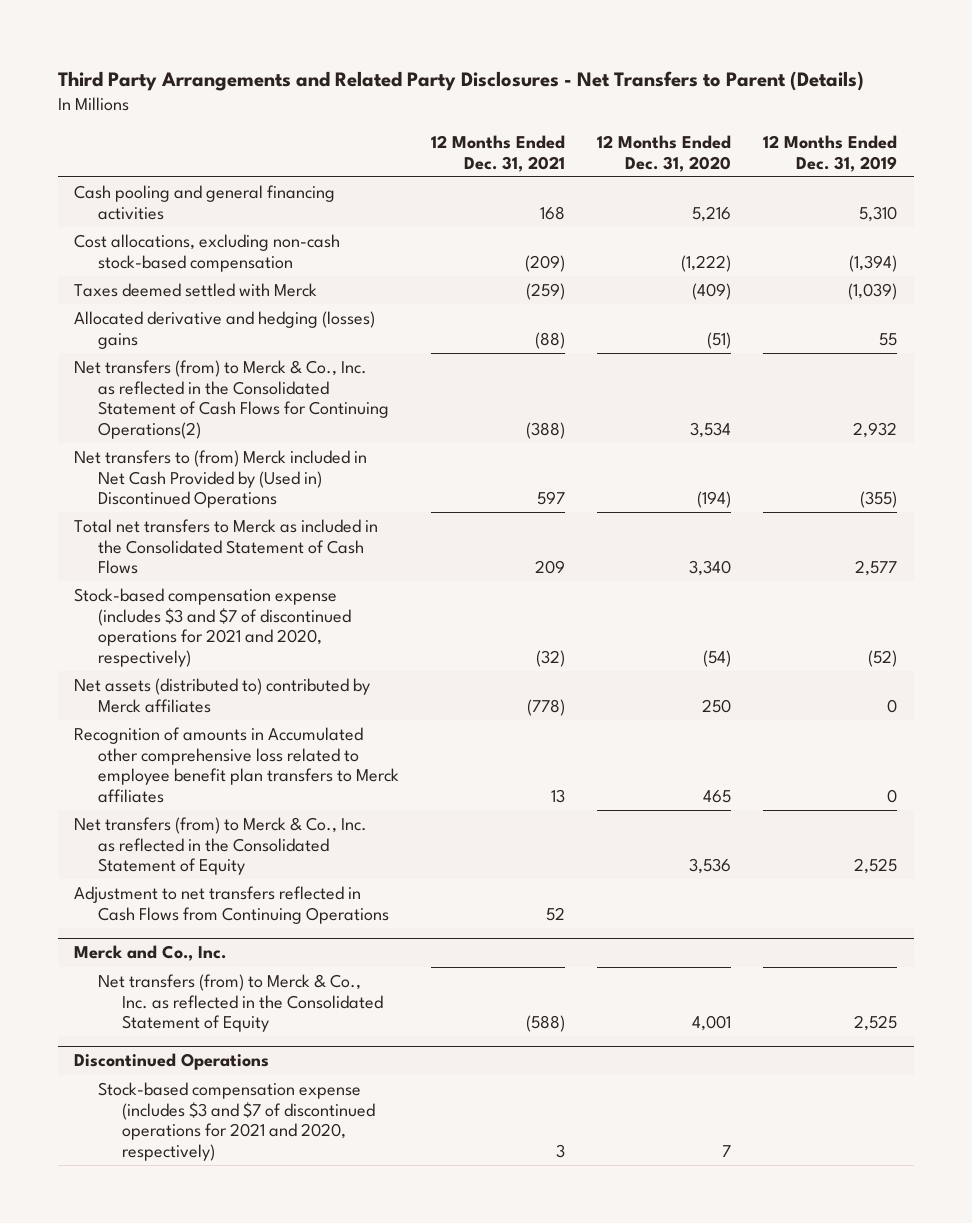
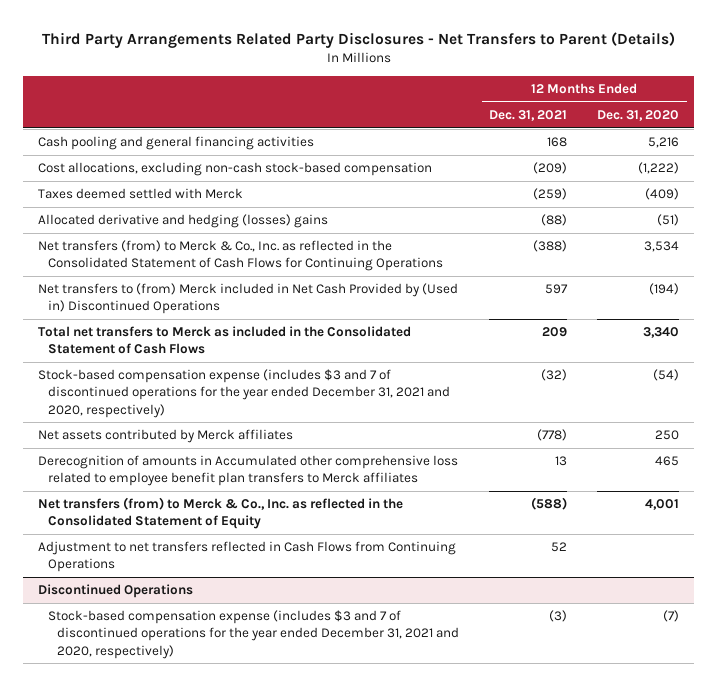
- Third Party Arrangements and Related Party Disclosures - Net Transfers to Parent (Details)
+ Third Party Arrangements Related Party Disclosures - Net Transfers to Parent (Details)
- | 12 Months Ended Dec. 31, 2021 | 12 Months Ended Dec. 31, 2020 | 12 Months Ended Dec. 31, 2019
+ | 12 Months Ended Dec. 31, 2021 | 12 Months Ended Dec. 31, 2020
- Net transfers (from) to Merck & Co., Inc. as reflected in the Consolidated Statement of Cash Flows for Continuing Operations(2) | (388) | 3,534 | 2,932
+ Net transfers (from) to Merck & Co., Inc. as reflected in the Consolidated Statement of Cash Flows for Continuing Operations | (388) | 3,534
- Stock-based compensation expense (includes $3 and $7 of discontinued operations for 2021 and 2020, respectively) | (32) | (54) | (52)
- Net assets (distributed to) contributed by Merck affiliates | (778) | 250 | 0
- Recognition of amounts in Accumulated other comprehensive loss related to employee benefit plan transfers to Merck affiliates | 13 | 465 | 0
- Net transfers (from) to Merck & Co., Inc. as reflected in the Consolidated Statement of Equity | | 3,536 | 2,525
- Merck and Co., Inc.
+ Stock-based compensation expense (includes $3 and 7 of discontinued operations for the year ended December 31, 2021 and 2020, respectively) | (32) | (54)
+ Net assets contributed by Merck affiliates | (778) | 250
+ Derecognition of amounts in Accumulated other comprehensive loss related to employee benefit plan transfers to Merck affiliates | 13 | 465
moved down: Adjustment to net transfers reflected in Cash Flows from Continuing Operations | 52 |
@ Discontinued Operations
- Stock-based compensation expense (includes $3 and $7 of discontinued operations for 2021 and 2020, respectively) | 3 | 7 |
+ Stock-based compensation expense (includes $3 and 7 of discontinued operations for the year ended December 31, 2021 and 2020, respectively) | (3) | (7)

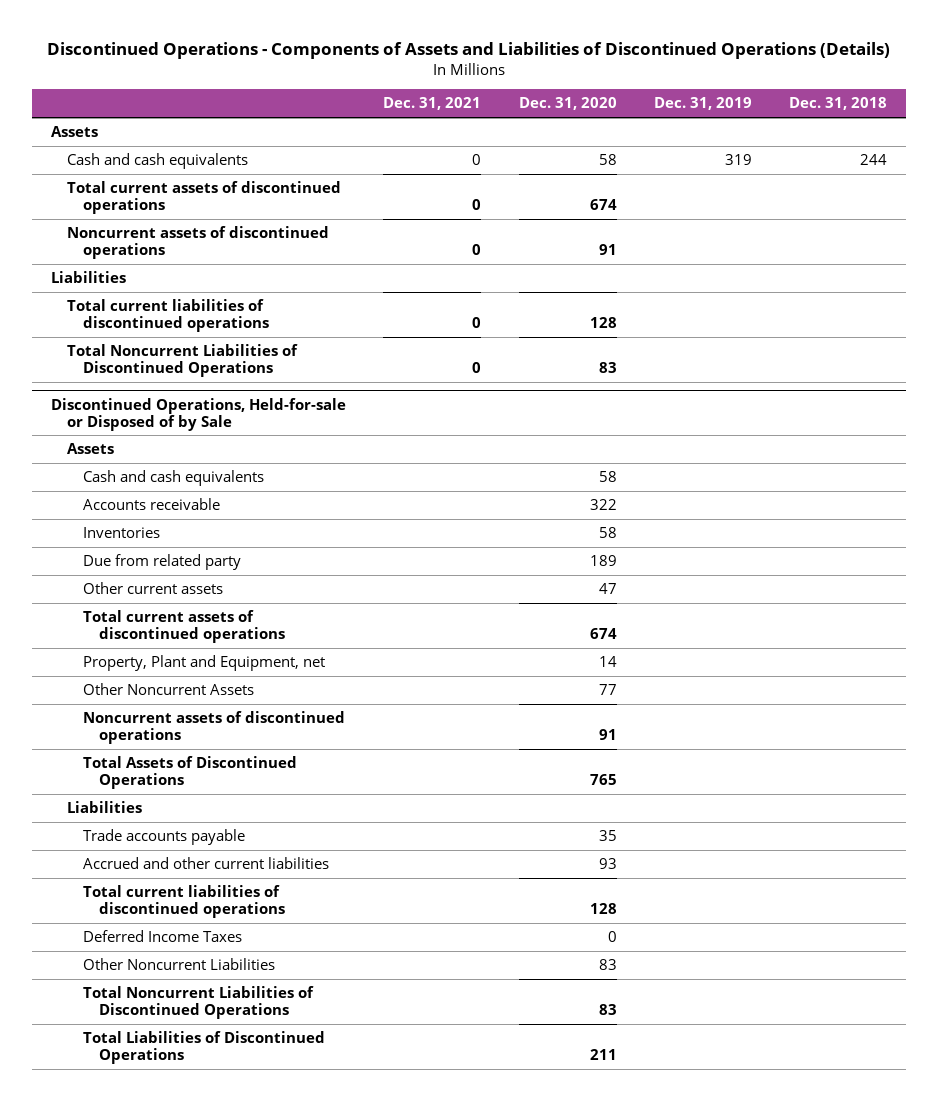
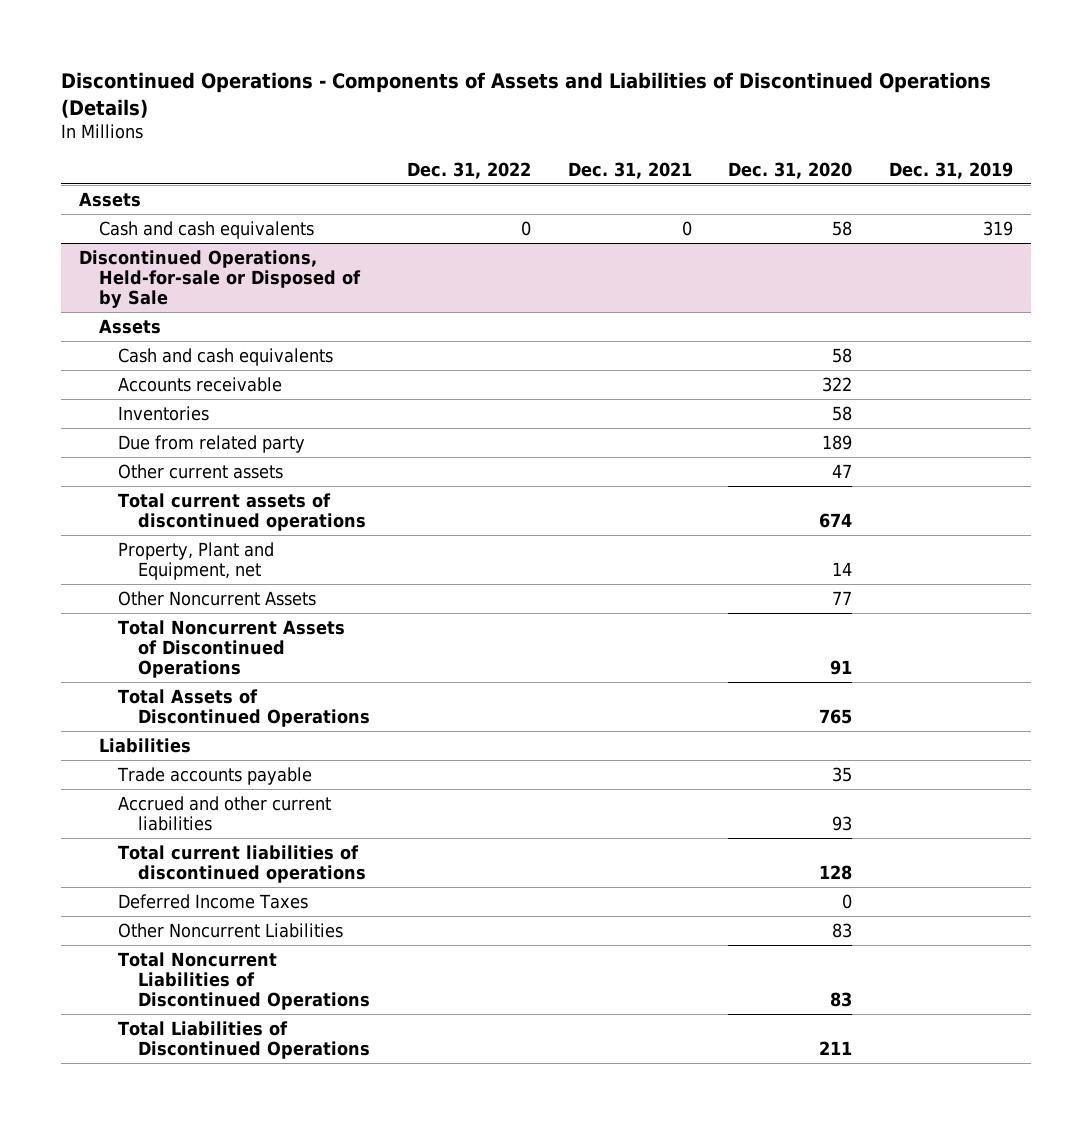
- | Dec. 31, 2021 | Dec. 31, 2020 | Dec. 31, 2019 | Dec. 31, 2018
+ | Dec. 31, 2022 | Dec. 31, 2021 | Dec. 31, 2020 | Dec. 31, 2019
- Total current assets of discontinued operations | 0 | 674 | |
- Noncurrent assets of discontinued operations | 0 | 91 | |
- Liabilities
- Total current liabilities of discontinued operations | 0 | 128 | |
- Total Noncurrent Liabilities of Discontinued Operations | 0 | 83 | |
@ Discontinued Operations, Held-for-sale or Disposed of by Sale
- Noncurrent assets of discontinued operations | | 91 | |
+ Total Noncurrent Assets of Discontinued Operations | | | 91 |

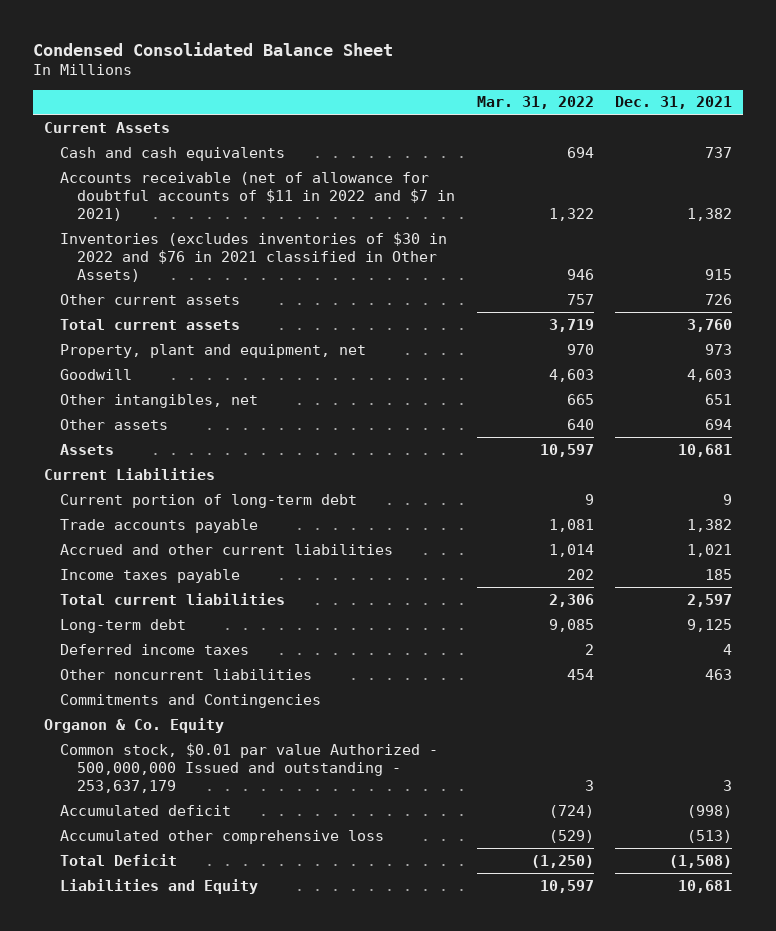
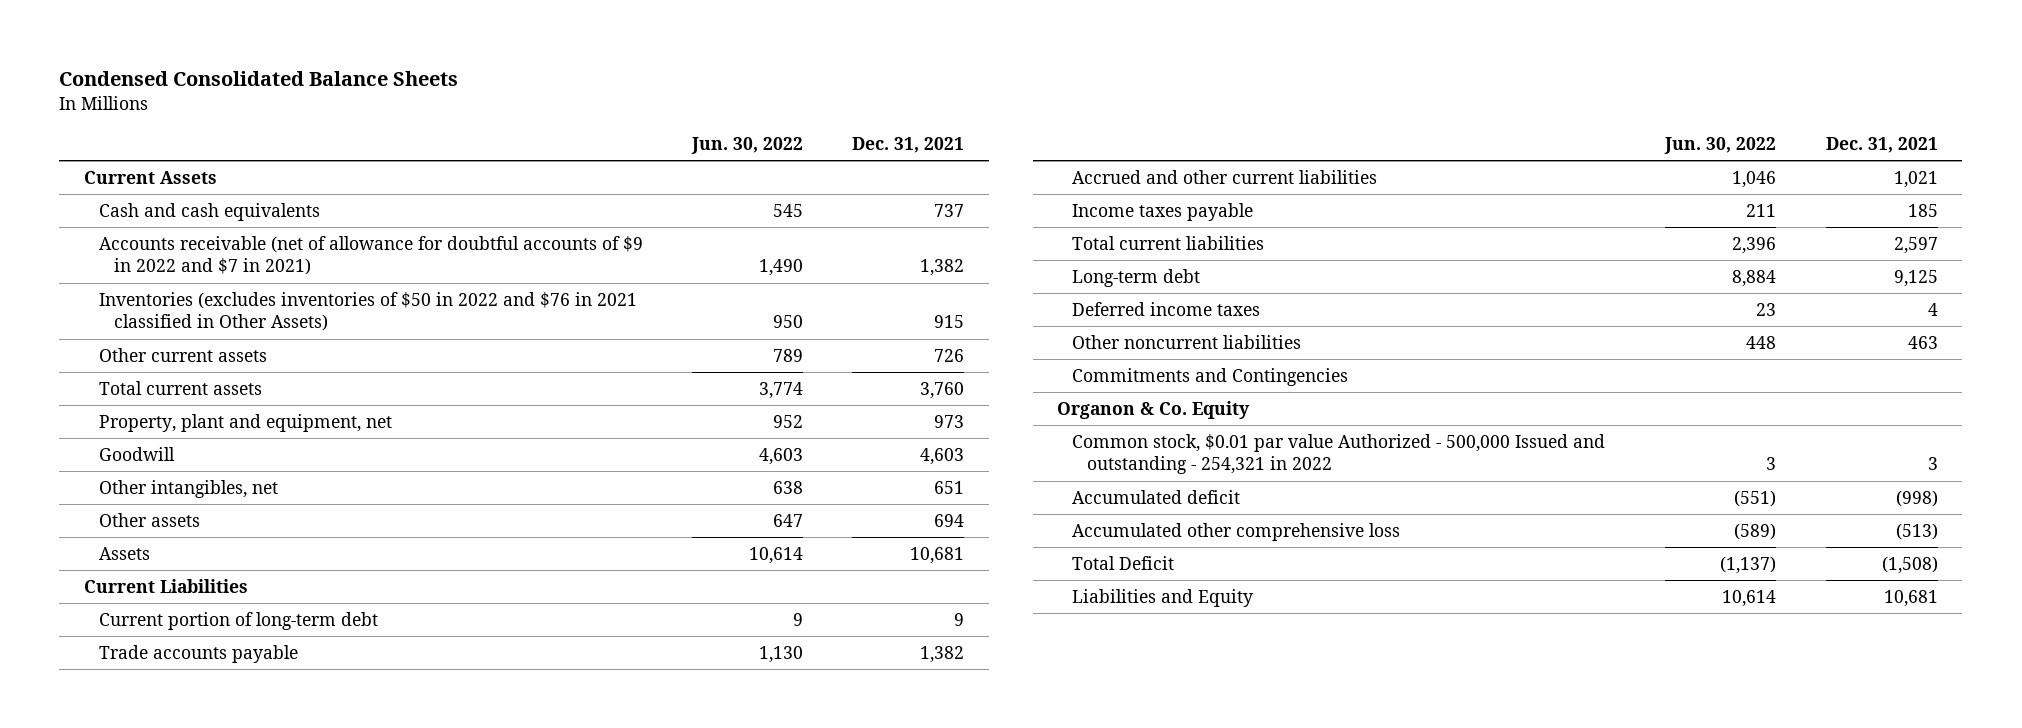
- Condensed Consolidated Balance Sheet
+ Condensed Consolidated Balance Sheets
- | Mar. 31, 2022 | Dec. 31, 2021
+ | Jun. 30, 2022 | Dec. 31, 2021
- Accounts receivable (net of allowance for doubtful accounts of $11 in 2022 and $7 in 2021) | 1,322 | 1,382
- Inventories (excludes inventories of $30 in 2022 and $76 in 2021 classified in Other Assets) | 946 | 915
+ Accounts receivable (net of allowance for doubtful accounts of $9 in 2022 and $7 in 2021) | 1,490 | 1,382
+ Inventories (excludes inventories of $50 in 2022 and $76 in 2021 classified in Other Assets) | 950 | 915
- Common stock, $0.01 par value Authorized - 500,000,000 Issued and outstanding - 253,637,179 | 3 | 3
+ Common stock, $0.01 par value Authorized - 500,000 Issued and outstanding - 254,321 in 2022 | 3 | 3

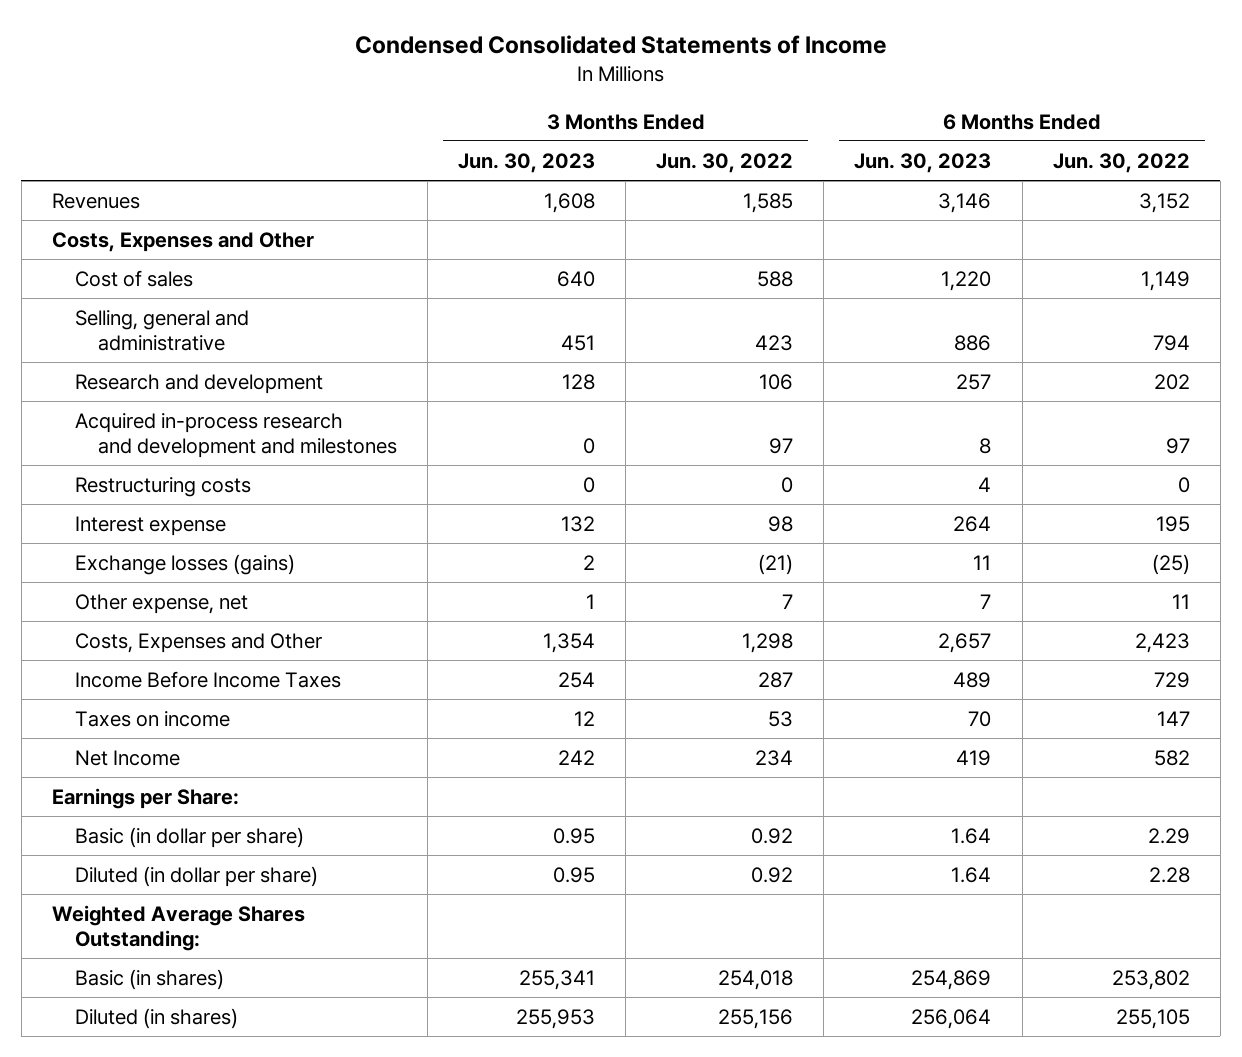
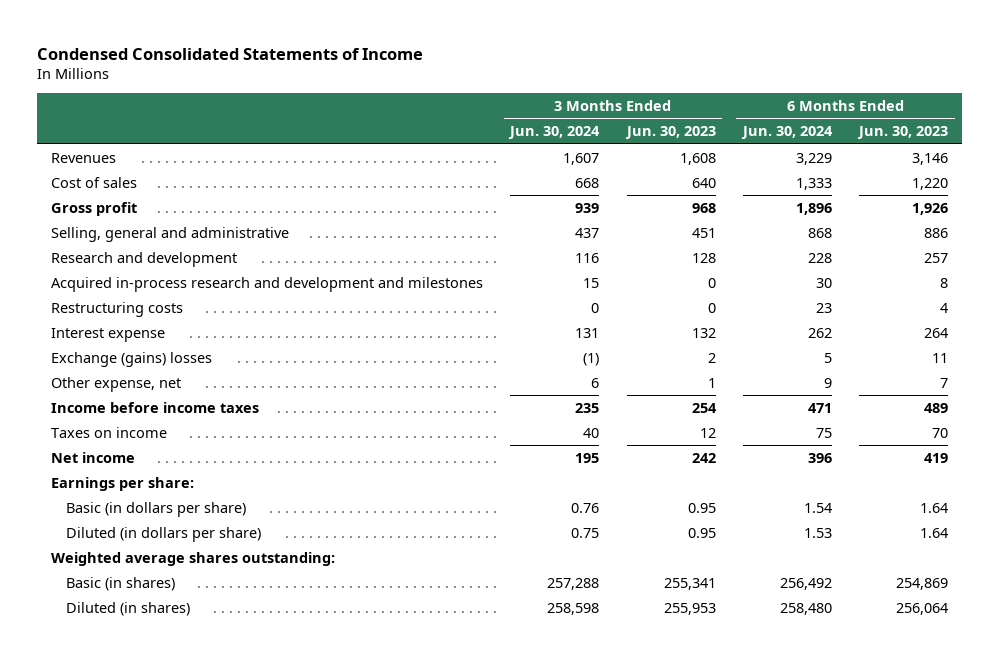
- | 3 Months Ended Jun. 30, 2023 | 3 Months Ended Jun. 30, 2022 | 6 Months Ended Jun. 30, 2023 | 6 Months Ended Jun. 30, 2022
+ | 3 Months Ended Jun. 30, 2024 | 3 Months Ended Jun. 30, 2023 | 6 Months Ended Jun. 30, 2024 | 6 Months Ended Jun. 30, 2023
- Costs, Expenses and Other
+ Gross profit | 939 | 968 | 1,896 | 1,926
- Exchange losses (gains) | 2 | (21) | 11 | (25)
+ Exchange (gains) losses | (1) | 2 | 5 | 11
- Costs, Expenses and Other | 1,354 | 1,298 | 2,657 | 2,423
- Income Before Income Taxes | 254 | 287 | 489 | 729
+ Income before income taxes | 235 | 254 | 471 | 489
- Net Income | 242 | 234 | 419 | 582
- Earnings per Share:
- Basic (in dollar per share) | 0.95 | 0.92 | 1.64 | 2.29
- Diluted (in dollar per share) | 0.95 | 0.92 | 1.64 | 2.28
- Weighted Average Shares Outstanding:
+ Net income | 195 | 242 | 396 | 419
+ Earnings per share:
+ Basic (in dollars per share) | 0.76 | 0.95 | 1.54 | 1.64
+ Diluted (in dollars per share) | 0.75 | 0.95 | 1.53 | 1.64
+ Weighted average shares outstanding:

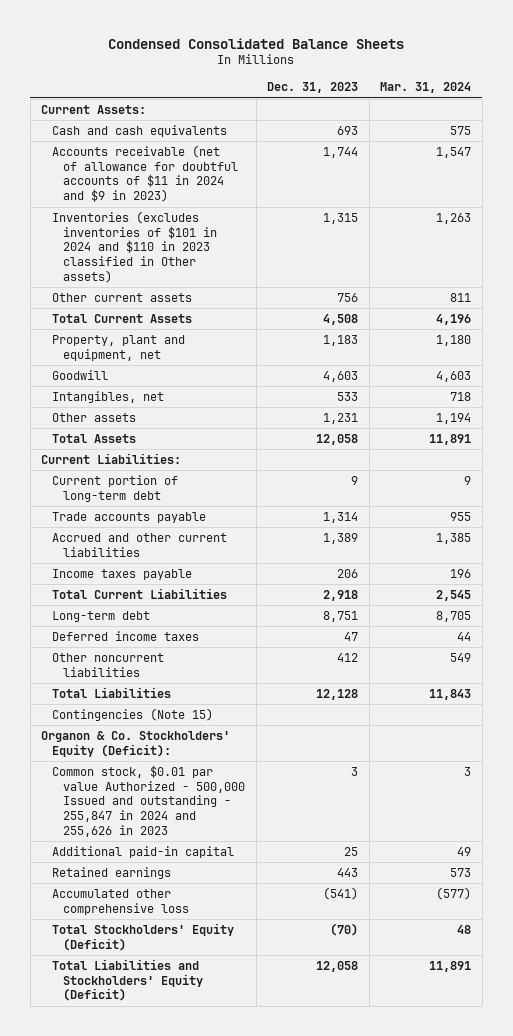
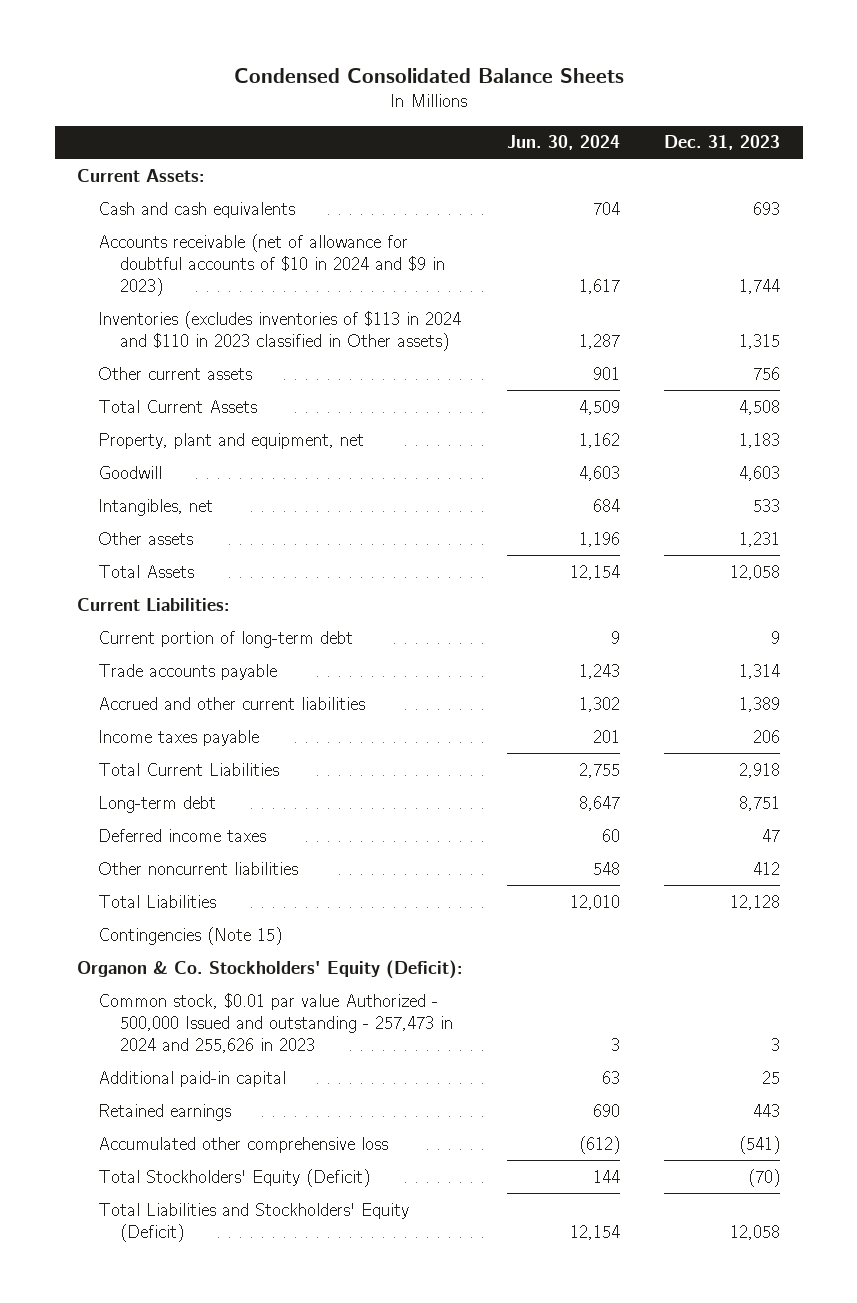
- | Dec. 31, 2023 | Mar. 31, 2024
+ | Jun. 30, 2024 | Dec. 31, 2023
- Accounts receivable (net of allowance for doubtful accounts of $11 in 2024 and $9 in 2023) | 1,744 | 1,547
- Inventories (excludes inventories of $101 in 2024 and $110 in 2023 classified in Other assets) | 1,315 | 1,263
+ Accounts receivable (net of allowance for doubtful accounts of $10 in 2024 and $9 in 2023) | 1,617 | 1,744
+ Inventories (excludes inventories of $113 in 2024 and $110 in 2023 classified in Other assets) | 1,287 | 1,315
- Common stock, $0.01 par value Authorized - 500,000 Issued and outstanding - 255,847 in 2024 and 255,626 in 2023 | 3 | 3
+ Common stock, $0.01 par value Authorized - 500,000 Issued and outstanding - 257,473 in 2024 and 255,626 in 2023 | 3 | 3

